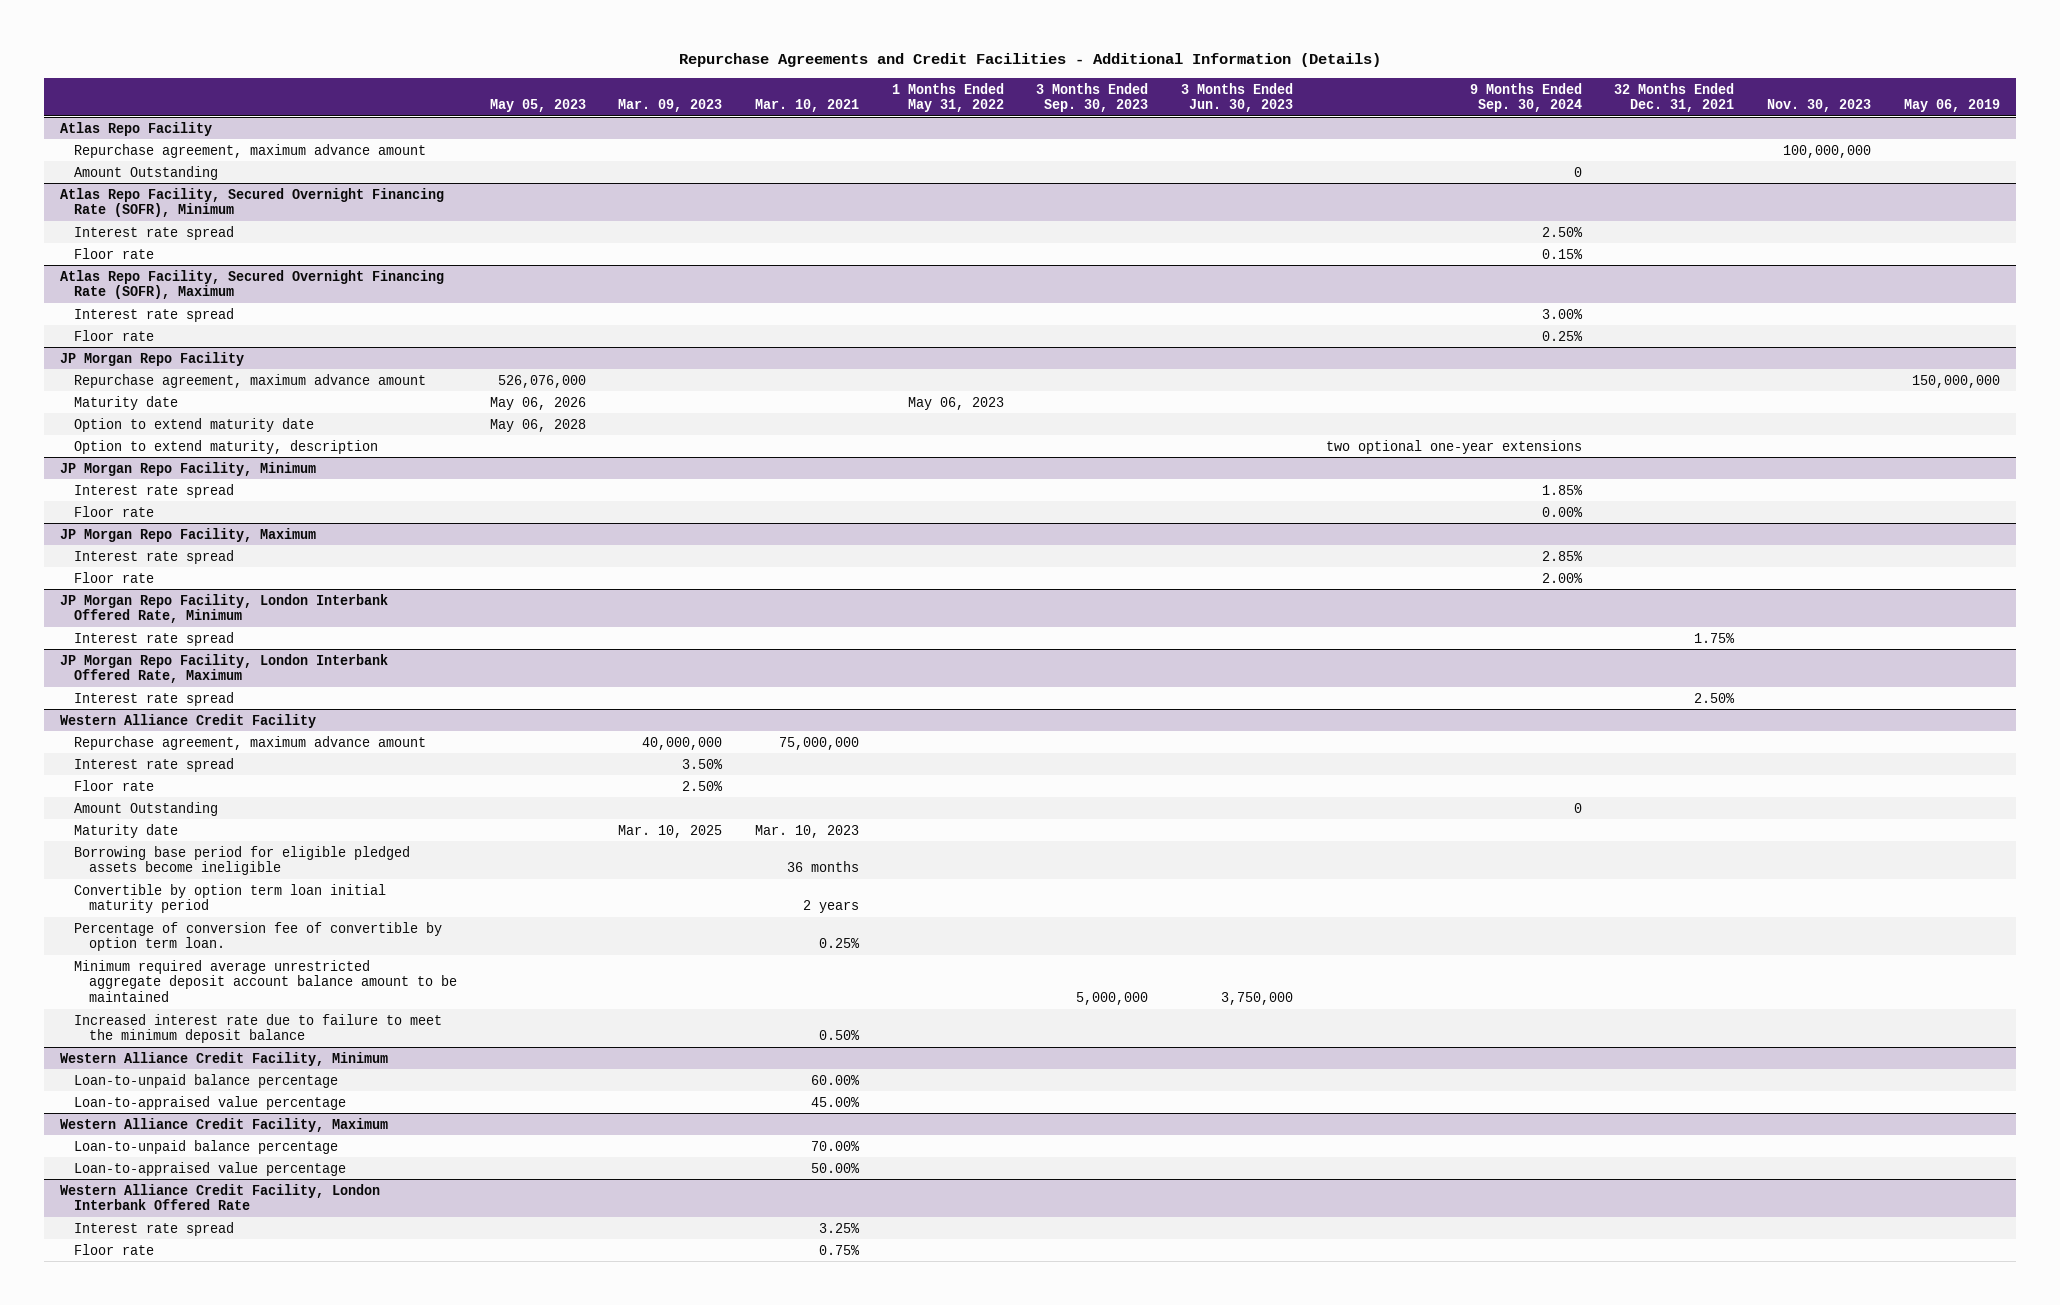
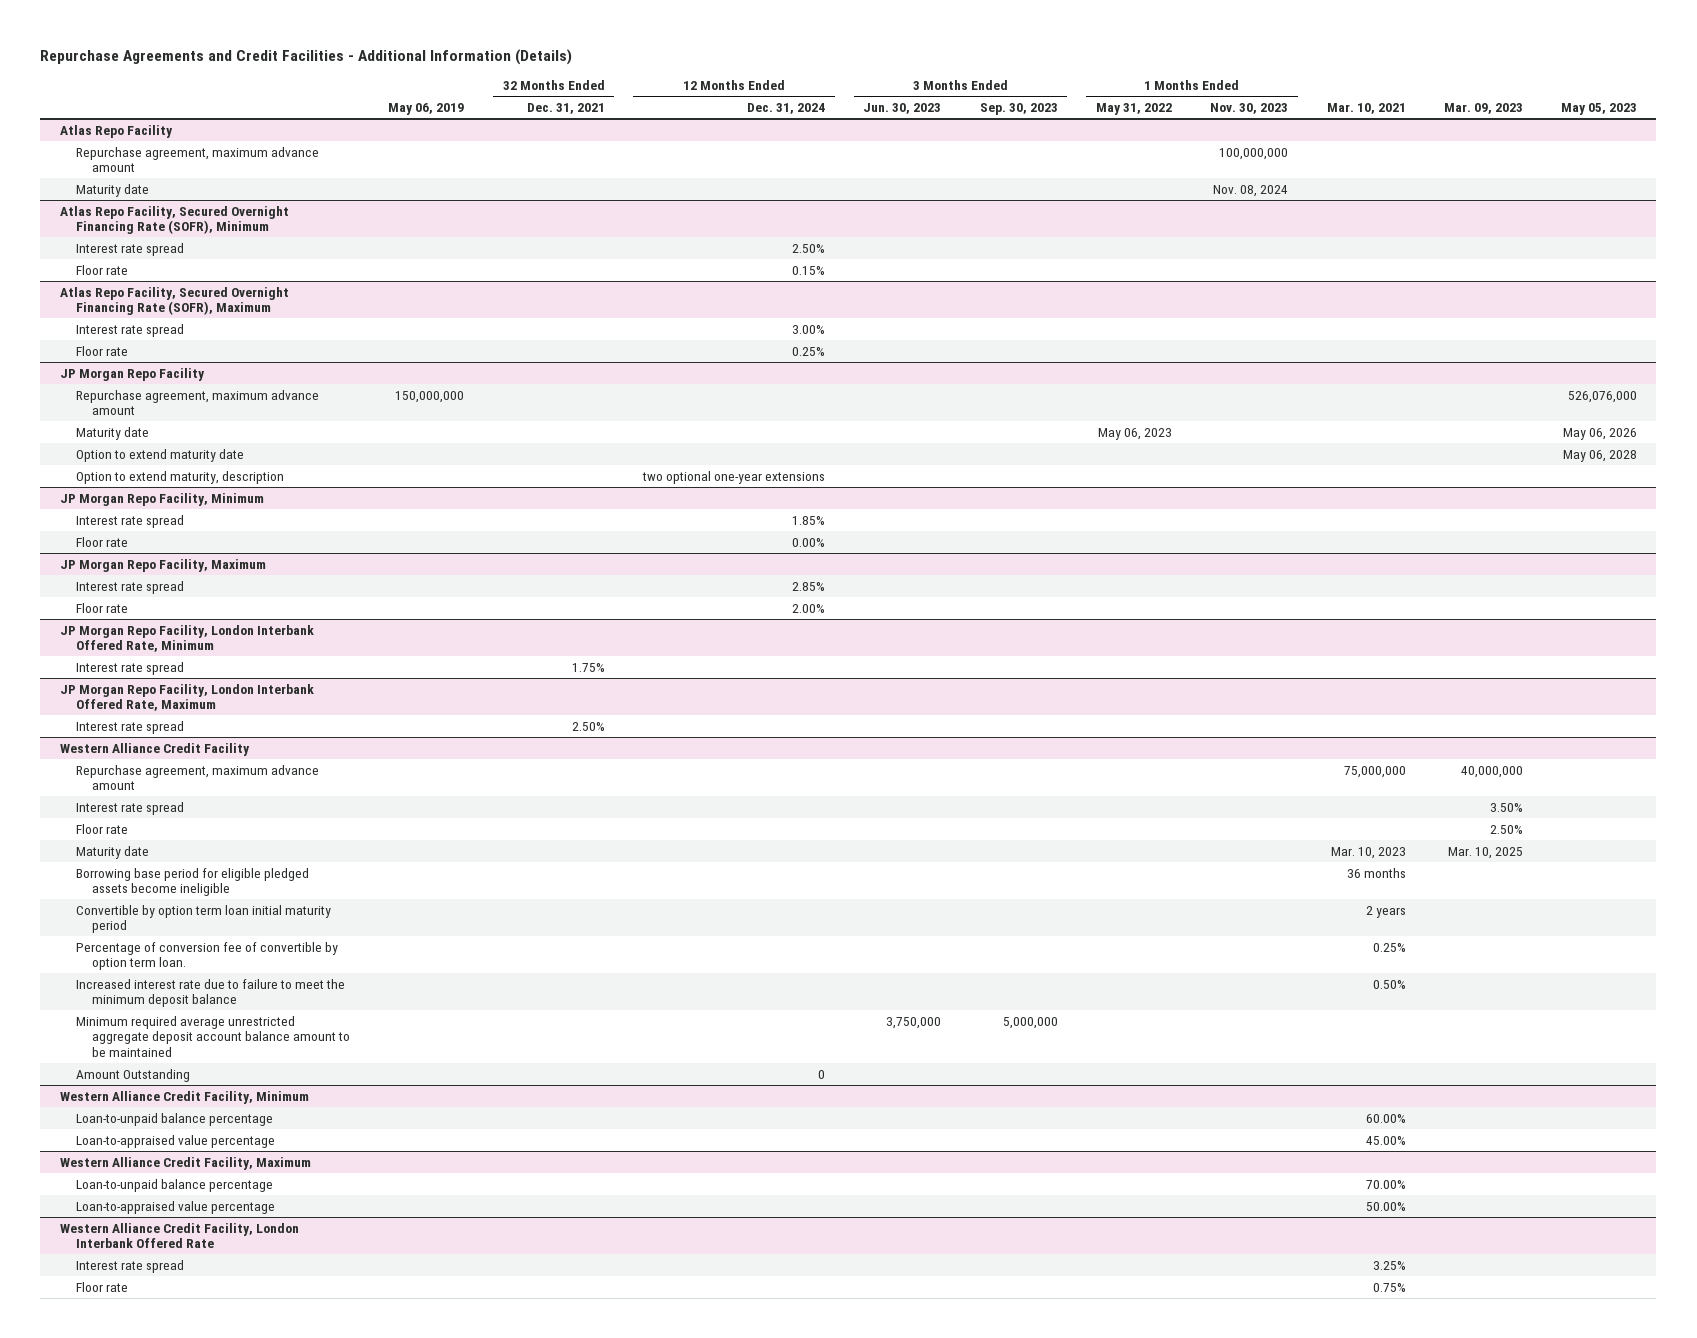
- | May 05, 2023 | Mar. 09, 2023 | Mar. 10, 2021 | 1 Months Ended May 31, 2022 | 3 Months Ended Sep. 30, 2023 | 3 Months Ended Jun. 30, 2023 | 9 Months Ended Sep. 30, 2024 | 32 Months Ended Dec. 31, 2021 | Nov. 30, 2023 | May 06, 2019
+ | May 06, 2019 | 32 Months Ended Dec. 31, 2021 | 12 Months Ended Dec. 31, 2024 | 3 Months Ended Jun. 30, 2023 | 3 Months Ended Sep. 30, 2023 | 1 Months Ended May 31, 2022 | 1 Months Ended Nov. 30, 2023 | Mar. 10, 2021 | Mar. 09, 2023 | May 05, 2023
@ Atlas Repo Facility
- Amount Outstanding | | | | | | | 0 | | |
+ Maturity date | | | | | | | Nov. 08, 2024 | | |
@ Western Alliance Credit Facility
moved down: Minimum required average unrestricted aggregate deposit account balance amount to be maintained | | | | 3,750,000 | 5,000,000 | | | | |
moved down: Amount Outstanding | | | 0 | | | | | | |

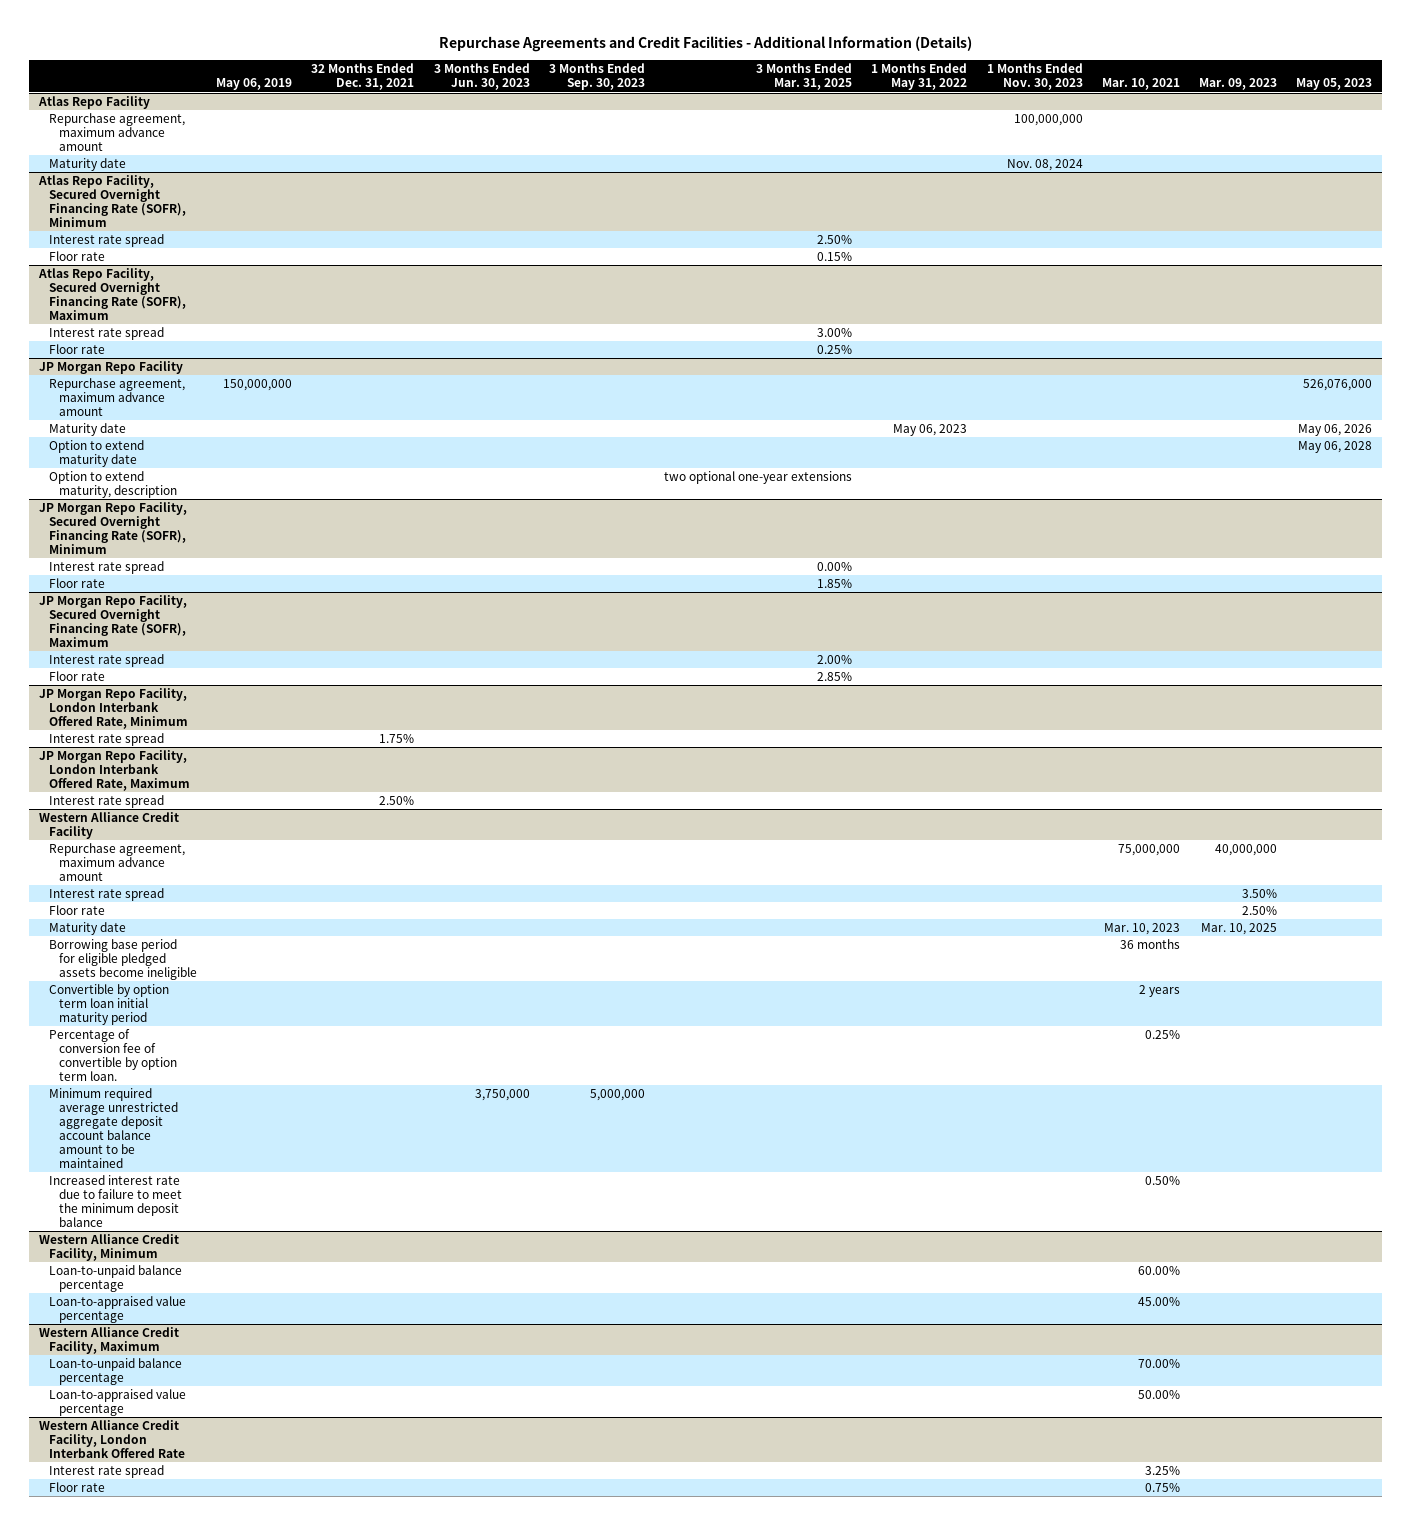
- | May 06, 2019 | 32 Months Ended Dec. 31, 2021 | 12 Months Ended Dec. 31, 2024 | 3 Months Ended Jun. 30, 2023 | 3 Months Ended Sep. 30, 2023 | 1 Months Ended May 31, 2022 | 1 Months Ended Nov. 30, 2023 | Mar. 10, 2021 | Mar. 09, 2023 | May 05, 2023
+ | May 06, 2019 | 32 Months Ended Dec. 31, 2021 | 3 Months Ended Jun. 30, 2023 | 3 Months Ended Sep. 30, 2023 | 3 Months Ended Mar. 31, 2025 | 1 Months Ended May 31, 2022 | 1 Months Ended Nov. 30, 2023 | Mar. 10, 2021 | Mar. 09, 2023 | May 05, 2023
- JP Morgan Repo Facility, Minimum
+ JP Morgan Repo Facility, Secured Overnight Financing Rate (SOFR), Minimum
- JP Morgan Repo Facility, Maximum
+ JP Morgan Repo Facility, Secured Overnight Financing Rate (SOFR), Maximum
@ Western Alliance Credit Facility
- Amount Outstanding | | | 0 | | | | | | |
moved down: Increased interest rate due to failure to meet the minimum deposit balance | | | | | | | | 0.50% | |

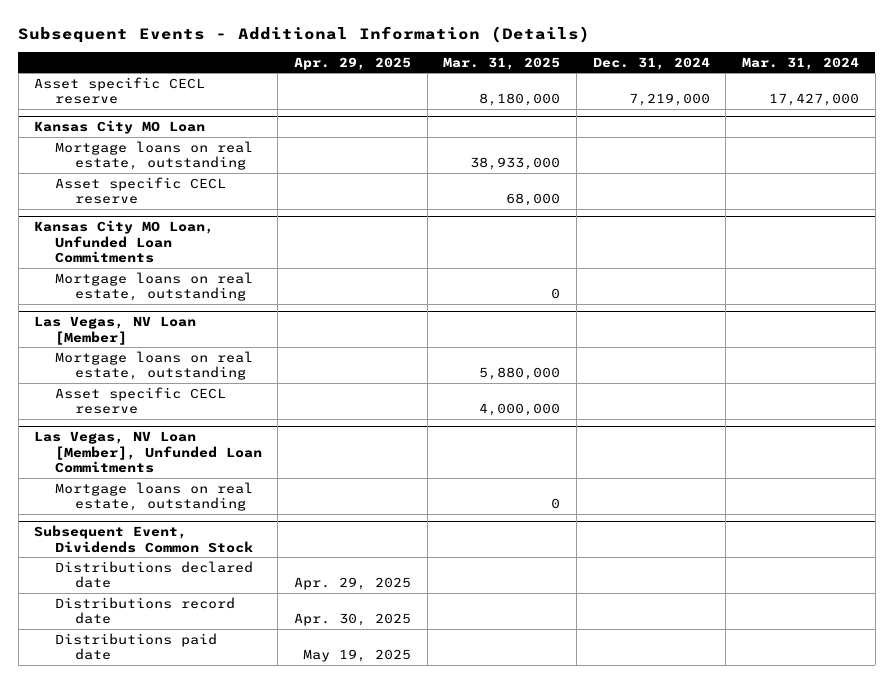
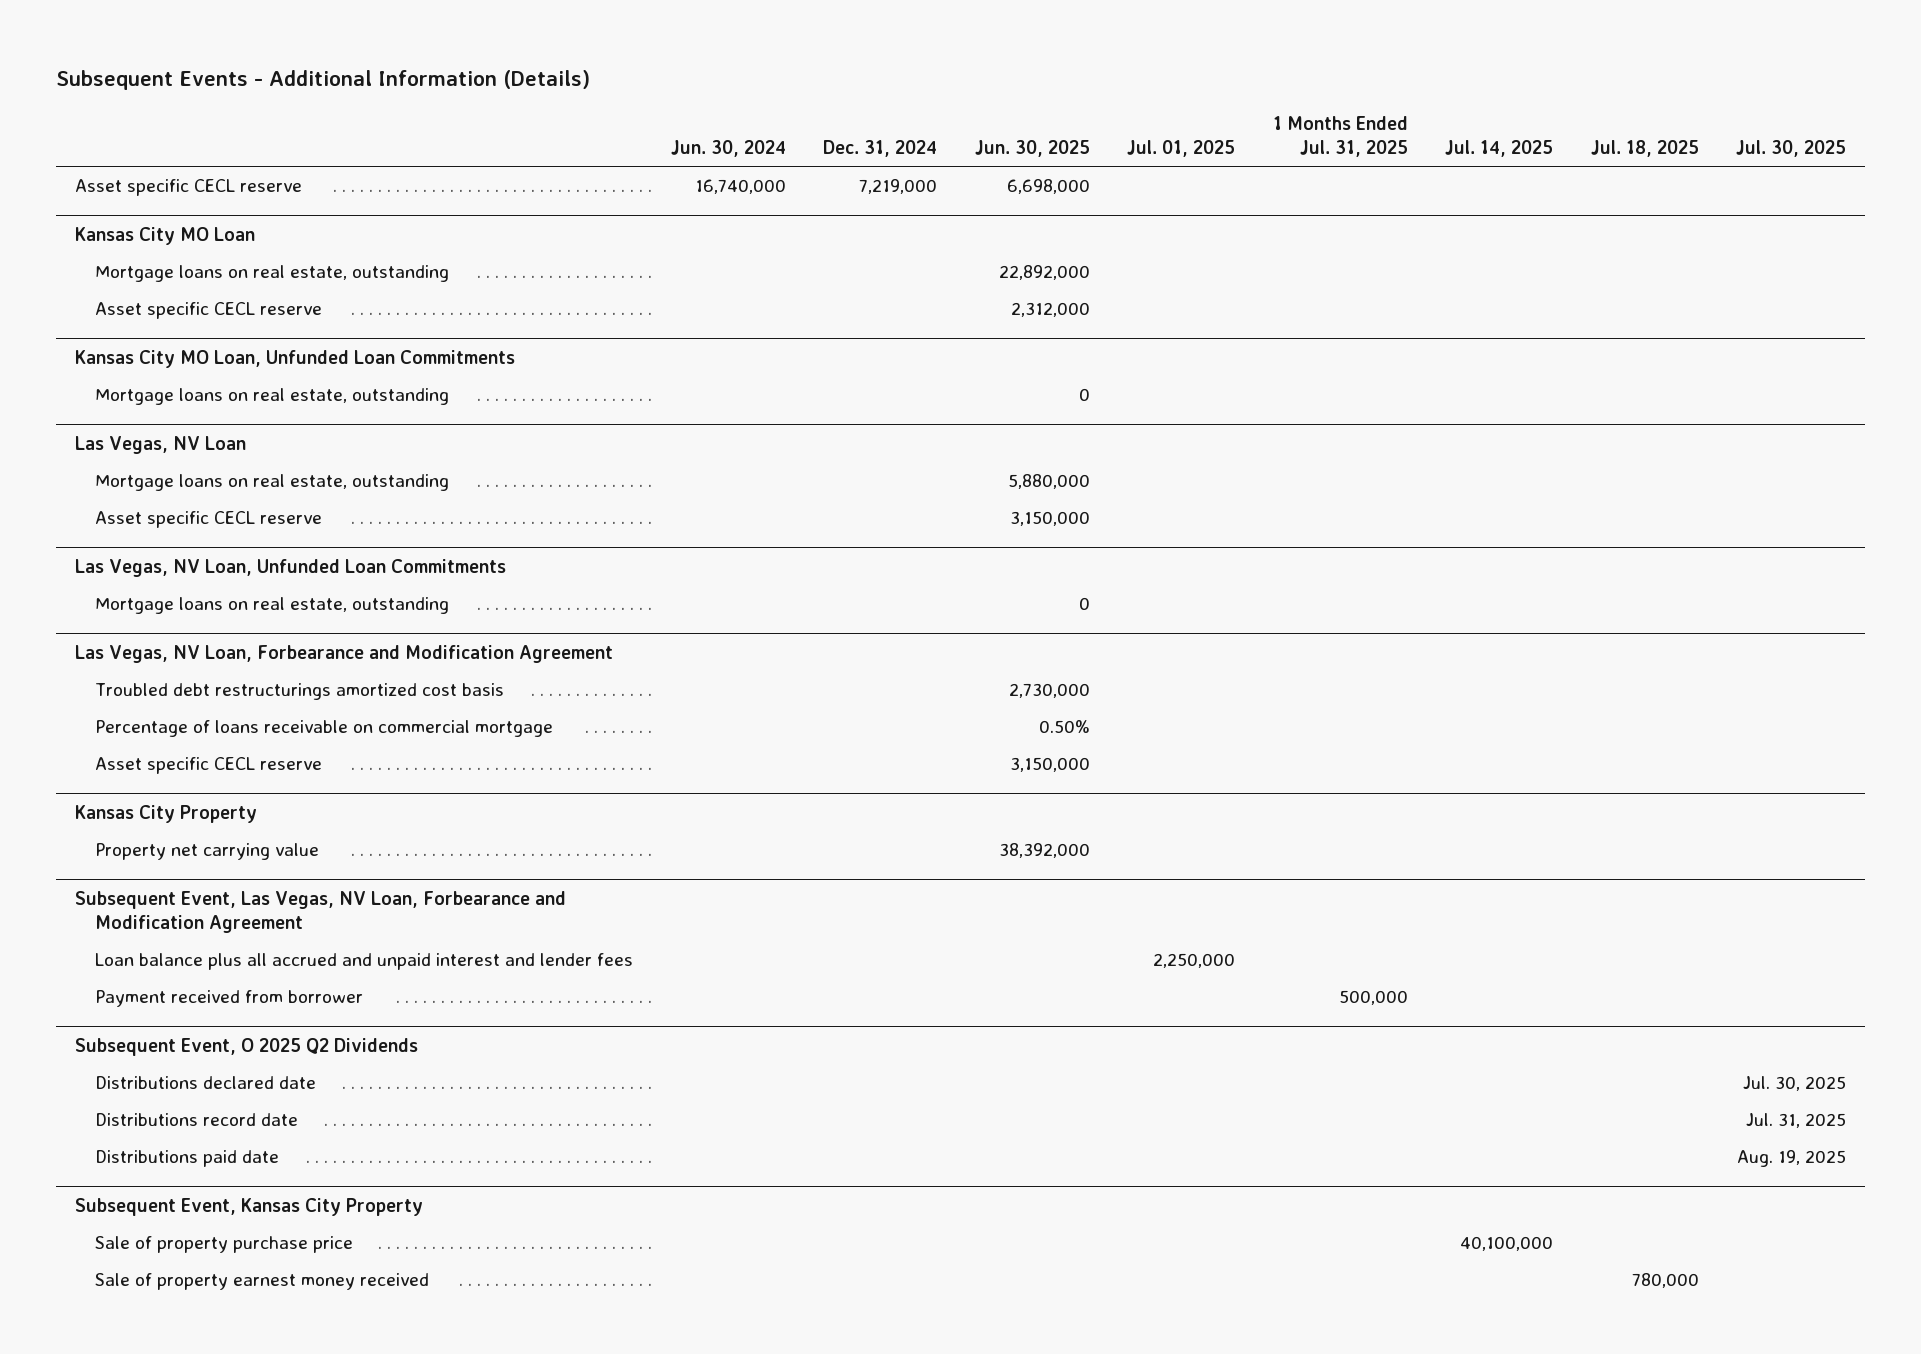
- | Apr. 29, 2025 | Mar. 31, 2025 | Dec. 31, 2024 | Mar. 31, 2024
+ | Jun. 30, 2024 | Dec. 31, 2024 | Jun. 30, 2025 | Jul. 01, 2025 | 1 Months Ended Jul. 31, 2025 | Jul. 14, 2025 | Jul. 18, 2025 | Jul. 30, 2025
- Las Vegas, NV Loan [Member]
+ Las Vegas, NV Loan
- Las Vegas, NV Loan [Member], Unfunded Loan Commitments
+ Las Vegas, NV Loan, Unfunded Loan Commitments
- Subsequent Event, Dividends Common Stock
- Distributions declared date | Apr. 29, 2025 | | |
- Distributions record date | Apr. 30, 2025 | | |
- Distributions paid date | May 19, 2025 | | |
+ Las Vegas, NV Loan, Forbearance and Modification Agreement
+ Troubled debt restructurings amortized cost basis | | | 2,730,000 | | | | |
+ Percentage of loans receivable on commercial mortgage | | | 0.50% | | | | |
+ Asset specific CECL reserve | | | 3,150,000 | | | | |
+ Kansas City Property
+ Property net carrying value | | | 38,392,000 | | | | |
+ Subsequent Event, Las Vegas, NV Loan, Forbearance and Modification Agreement
+ Loan balance plus all accrued and unpaid interest and lender fees | | | | 2,250,000 | | | |
+ Payment received from borrower | | | | | 500,000 | | |
+ Subsequent Event, O 2025 Q2 Dividends
+ Distributions declared date | | | | | | | | Jul. 30, 2025
+ Distributions record date | | | | | | | | Jul. 31, 2025
+ Distributions paid date | | | | | | | | Aug. 19, 2025
+ Subsequent Event, Kansas City Property
+ Sale of property purchase price | | | | | | 40,100,000 | |
+ Sale of property earnest money received | | | | | | | 780,000 |

